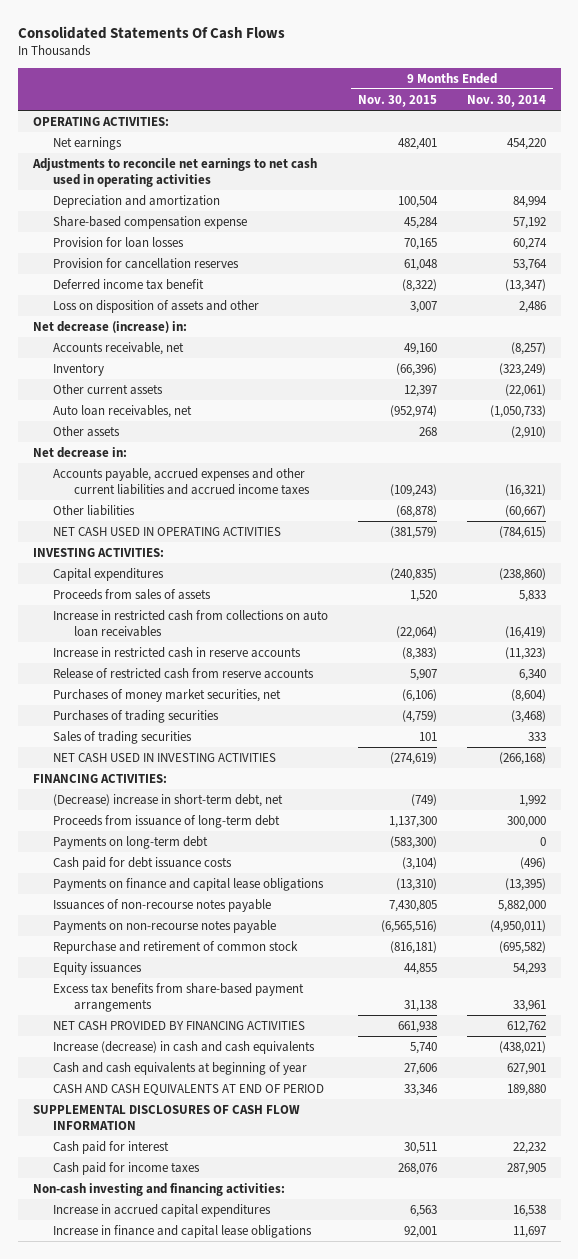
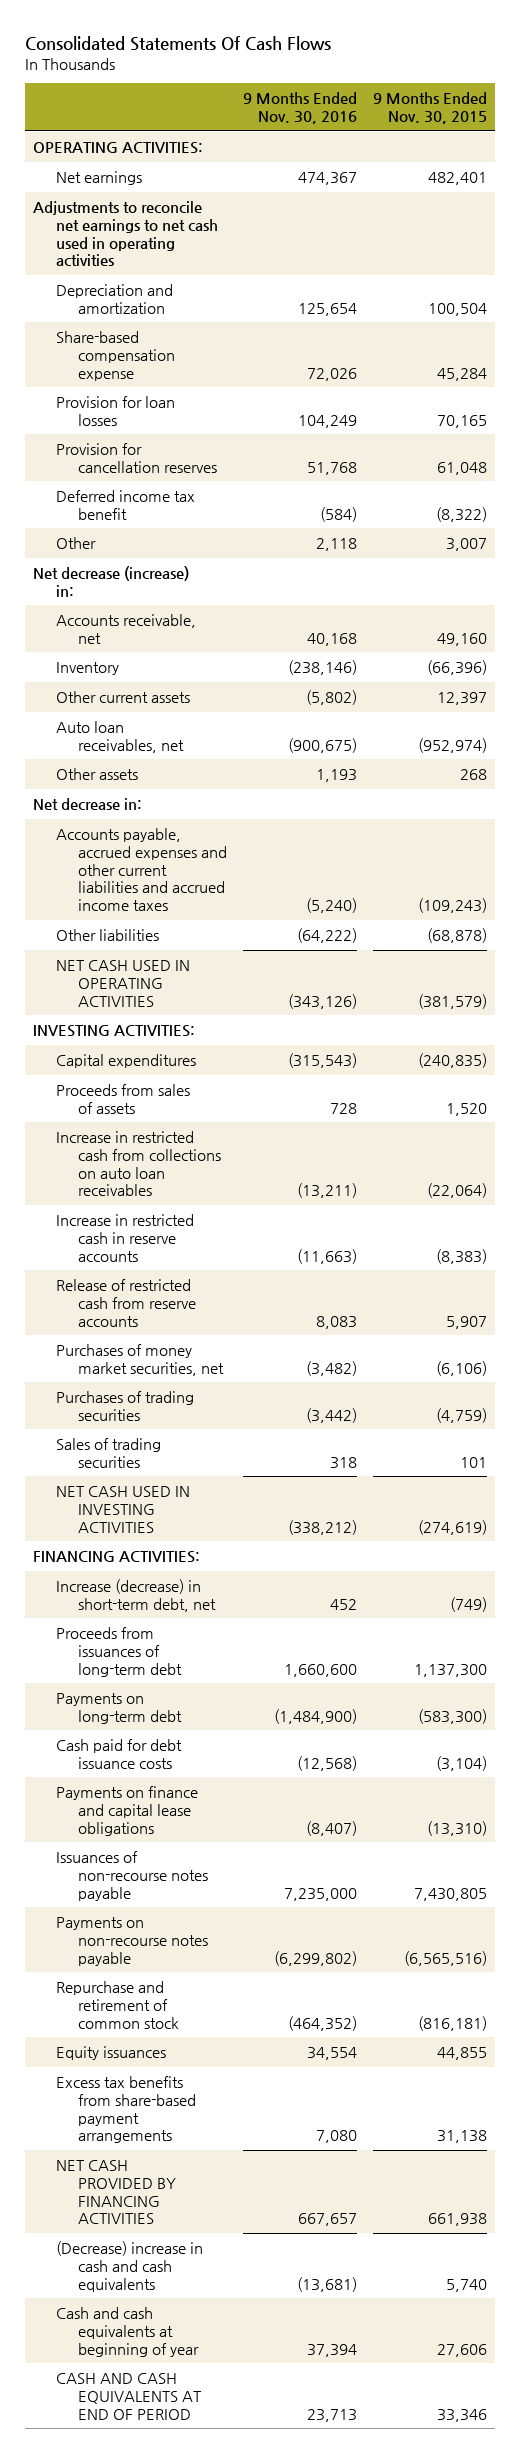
- | 9 Months Ended Nov. 30, 2015 | 9 Months Ended Nov. 30, 2014
+ | 9 Months Ended Nov. 30, 2016 | 9 Months Ended Nov. 30, 2015
- Loss on disposition of assets and other | 3,007 | 2,486
+ Other | 2,118 | 3,007
- (Decrease) increase in short-term debt, net | (749) | 1,992
- Proceeds from issuance of long-term debt | 1,137,300 | 300,000
+ Increase (decrease) in short-term debt, net | 452 | (749)
+ Proceeds from issuances of long-term debt | 1,660,600 | 1,137,300
- Increase (decrease) in cash and cash equivalents | 5,740 | (438,021)
+ (Decrease) increase in cash and cash equivalents | (13,681) | 5,740
- SUPPLEMENTAL DISCLOSURES OF CASH FLOW INFORMATION
- Cash paid for interest | 30,511 | 22,232
- Cash paid for income taxes | 268,076 | 287,905
- Non-cash investing and financing activities:
- Increase in accrued capital expenditures | 6,563 | 16,538
- Increase in finance and capital lease obligations | 92,001 | 11,697

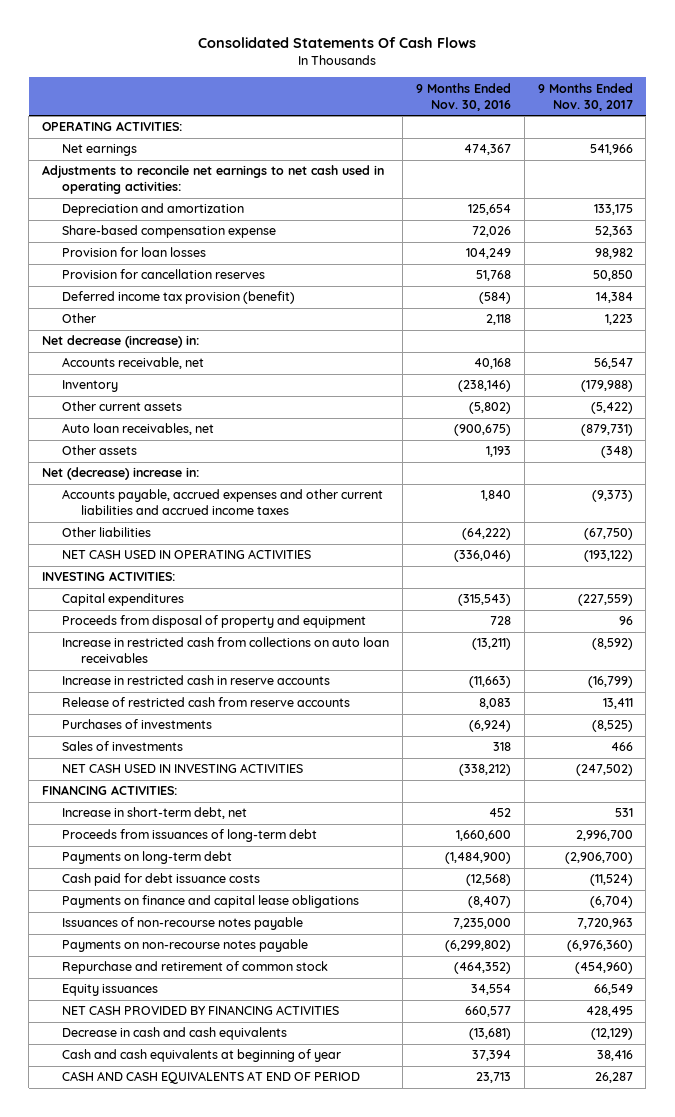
- | 9 Months Ended Nov. 30, 2016 | 9 Months Ended Nov. 30, 2015
+ | 9 Months Ended Nov. 30, 2016 | 9 Months Ended Nov. 30, 2017
- Adjustments to reconcile net earnings to net cash used in operating activities
+ Adjustments to reconcile net earnings to net cash used in operating activities:
- Deferred income tax benefit | (584) | (8,322)
+ Deferred income tax provision (benefit) | (584) | 14,384
- Net decrease in:
- Accounts payable, accrued expenses and other current liabilities and accrued income taxes | (5,240) | (109,243)
+ Net (decrease) increase in:
+ Accounts payable, accrued expenses and other current liabilities and accrued income taxes | 1,840 | (9,373)
- NET CASH USED IN OPERATING ACTIVITIES | (343,126) | (381,579)
+ NET CASH USED IN OPERATING ACTIVITIES | (336,046) | (193,122)
- Proceeds from sales of assets | 728 | 1,520
+ Proceeds from disposal of property and equipment | 728 | 96
- Purchases of money market securities, net | (3,482) | (6,106)
- Purchases of trading securities | (3,442) | (4,759)
- Sales of trading securities | 318 | 101
+ Purchases of investments | (6,924) | (8,525)
+ Sales of investments | 318 | 466
- Increase (decrease) in short-term debt, net | 452 | (749)
+ Increase in short-term debt, net | 452 | 531
- Excess tax benefits from share-based payment arrangements | 7,080 | 31,138
- NET CASH PROVIDED BY FINANCING ACTIVITIES | 667,657 | 661,938
- (Decrease) increase in cash and cash equivalents | (13,681) | 5,740
+ NET CASH PROVIDED BY FINANCING ACTIVITIES | 660,577 | 428,495
+ Decrease in cash and cash equivalents | (13,681) | (12,129)

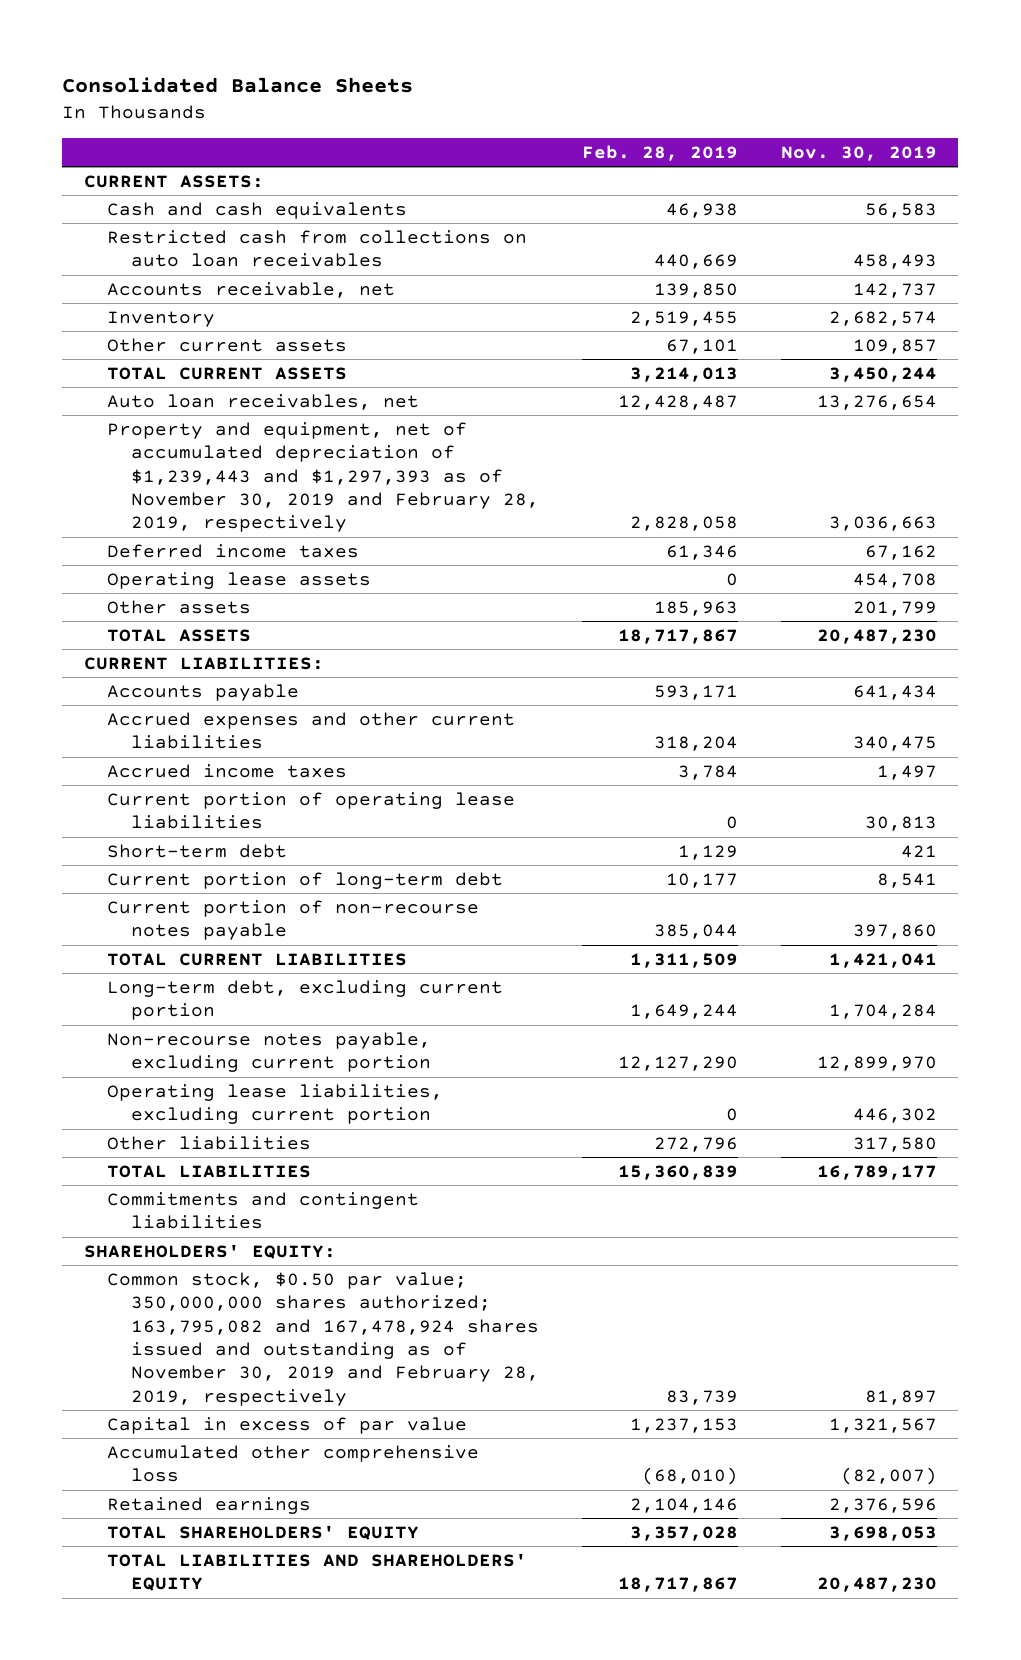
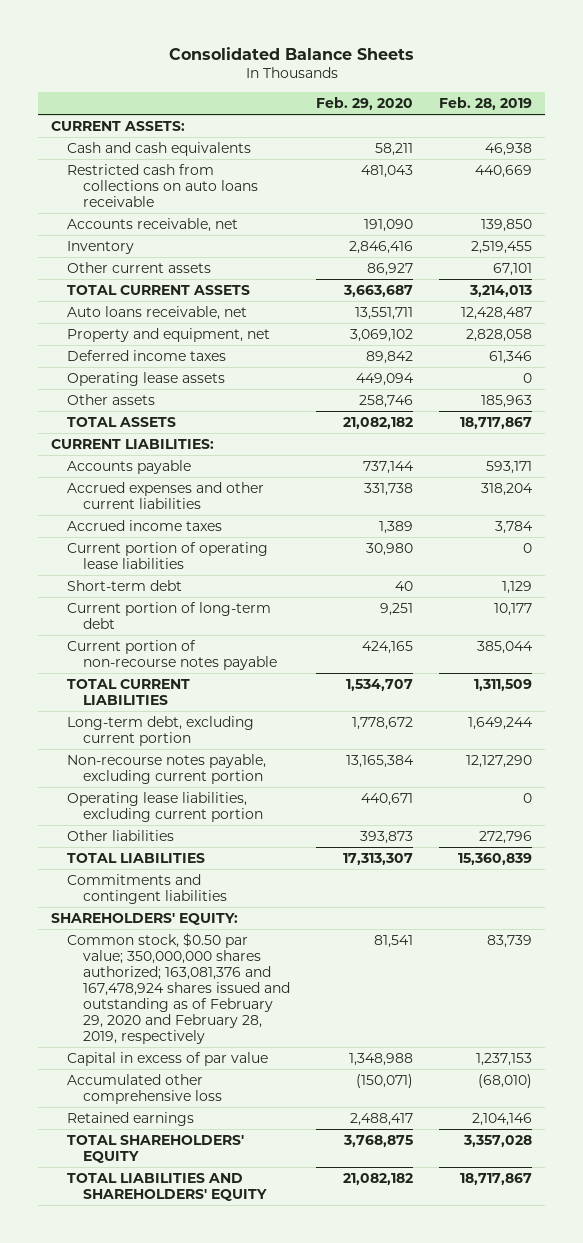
- | Feb. 28, 2019 | Nov. 30, 2019
+ | Feb. 29, 2020 | Feb. 28, 2019
- Restricted cash from collections on auto loan receivables | 440,669 | 458,493
+ Restricted cash from collections on auto loans receivable | 481,043 | 440,669
- Auto loan receivables, net | 12,428,487 | 13,276,654
- Property and equipment, net of accumulated depreciation of $1,239,443 and $1,297,393 as of November 30, 2019 and February 28, 2019, respectively | 2,828,058 | 3,036,663
+ Auto loans receivable, net | 13,551,711 | 12,428,487
+ Property and equipment, net | 3,069,102 | 2,828,058
- Common stock, $0.50 par value; 350,000,000 shares authorized; 163,795,082 and 167,478,924 shares issued and outstanding as of November 30, 2019 and February 28, 2019, respectively | 83,739 | 81,897
+ Common stock, $0.50 par value; 350,000,000 shares authorized; 163,081,376 and 167,478,924 shares issued and outstanding as of February 29, 2020 and February 28, 2019, respectively | 81,541 | 83,739

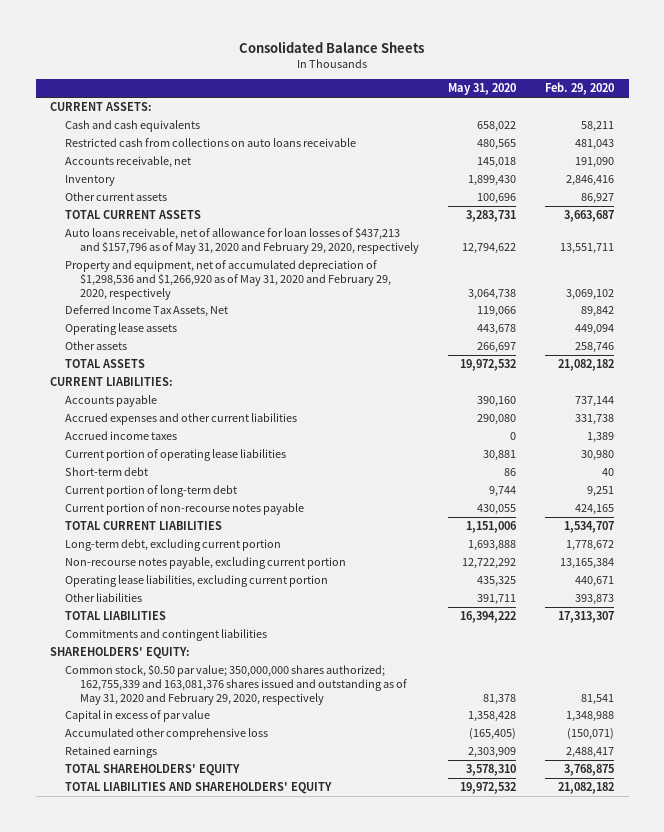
- | Feb. 29, 2020 | Feb. 28, 2019
+ | May 31, 2020 | Feb. 29, 2020
- Auto loans receivable, net | 13,551,711 | 12,428,487
- Property and equipment, net | 3,069,102 | 2,828,058
- Deferred income taxes | 89,842 | 61,346
+ Auto loans receivable, net of allowance for loan losses of $437,213 and $157,796 as of May 31, 2020 and February 29, 2020, respectively | 12,794,622 | 13,551,711
+ Property and equipment, net of accumulated depreciation of $1,298,536 and $1,266,920 as of May 31, 2020 and February 29, 2020, respectively | 3,064,738 | 3,069,102
+ Deferred Income Tax Assets, Net | 119,066 | 89,842
- Common stock, $0.50 par value; 350,000,000 shares authorized; 163,081,376 and 167,478,924 shares issued and outstanding as of February 29, 2020 and February 28, 2019, respectively | 81,541 | 83,739
+ Common stock, $0.50 par value; 350,000,000 shares authorized; 162,755,339 and 163,081,376 shares issued and outstanding as of May 31, 2020 and February 29, 2020, respectively | 81,378 | 81,541

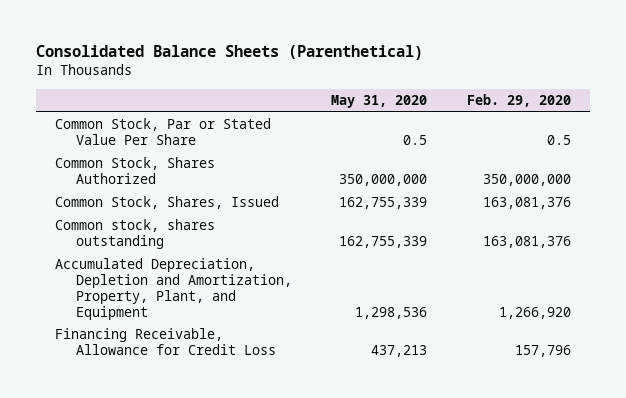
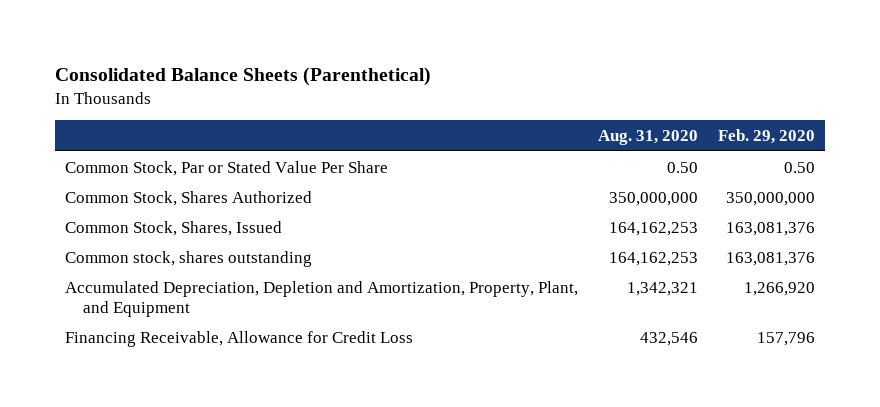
- | May 31, 2020 | Feb. 29, 2020
+ | Aug. 31, 2020 | Feb. 29, 2020
- Common Stock, Par or Stated Value Per Share | 0.5 | 0.5
+ Common Stock, Par or Stated Value Per Share | 0.50 | 0.50

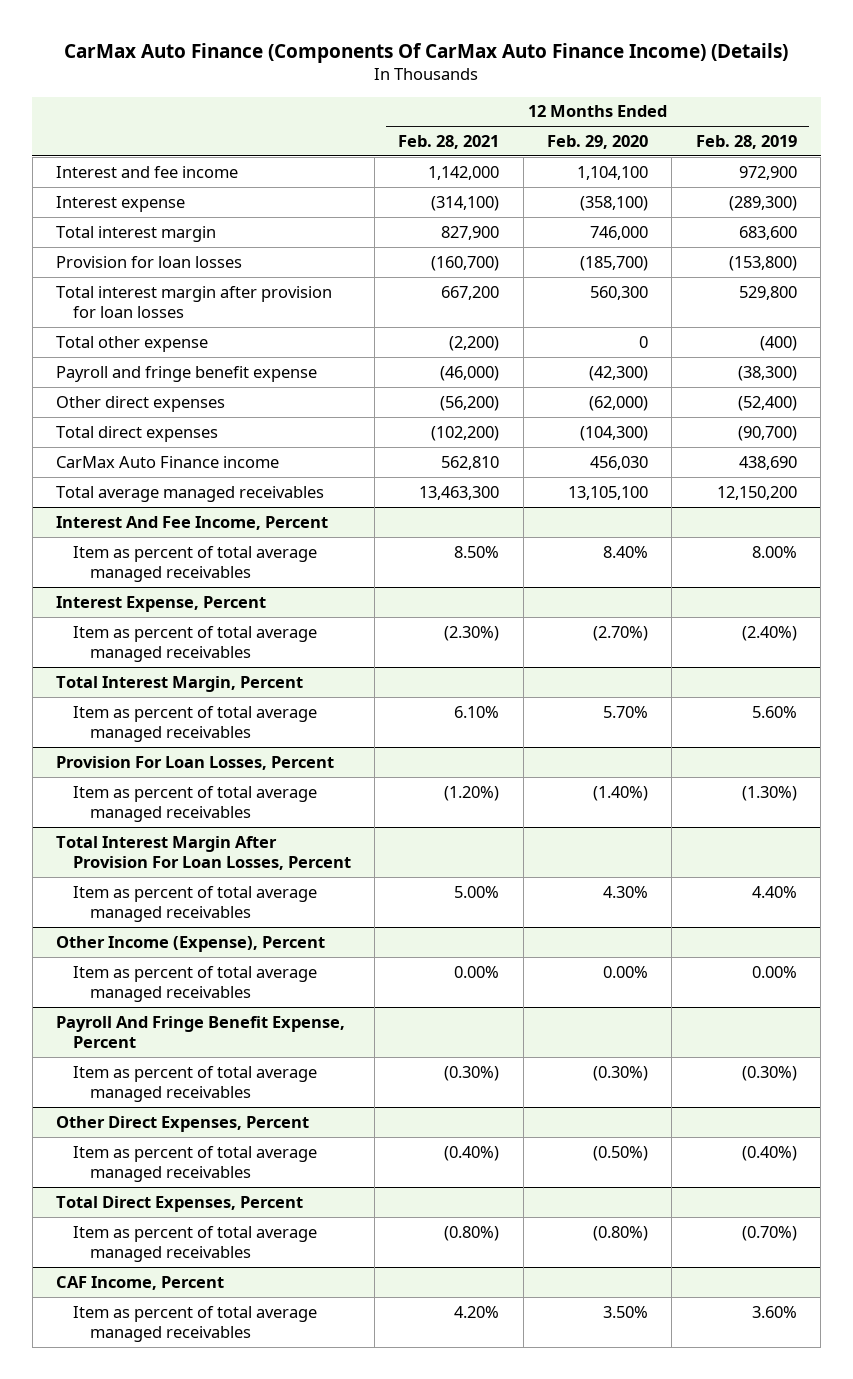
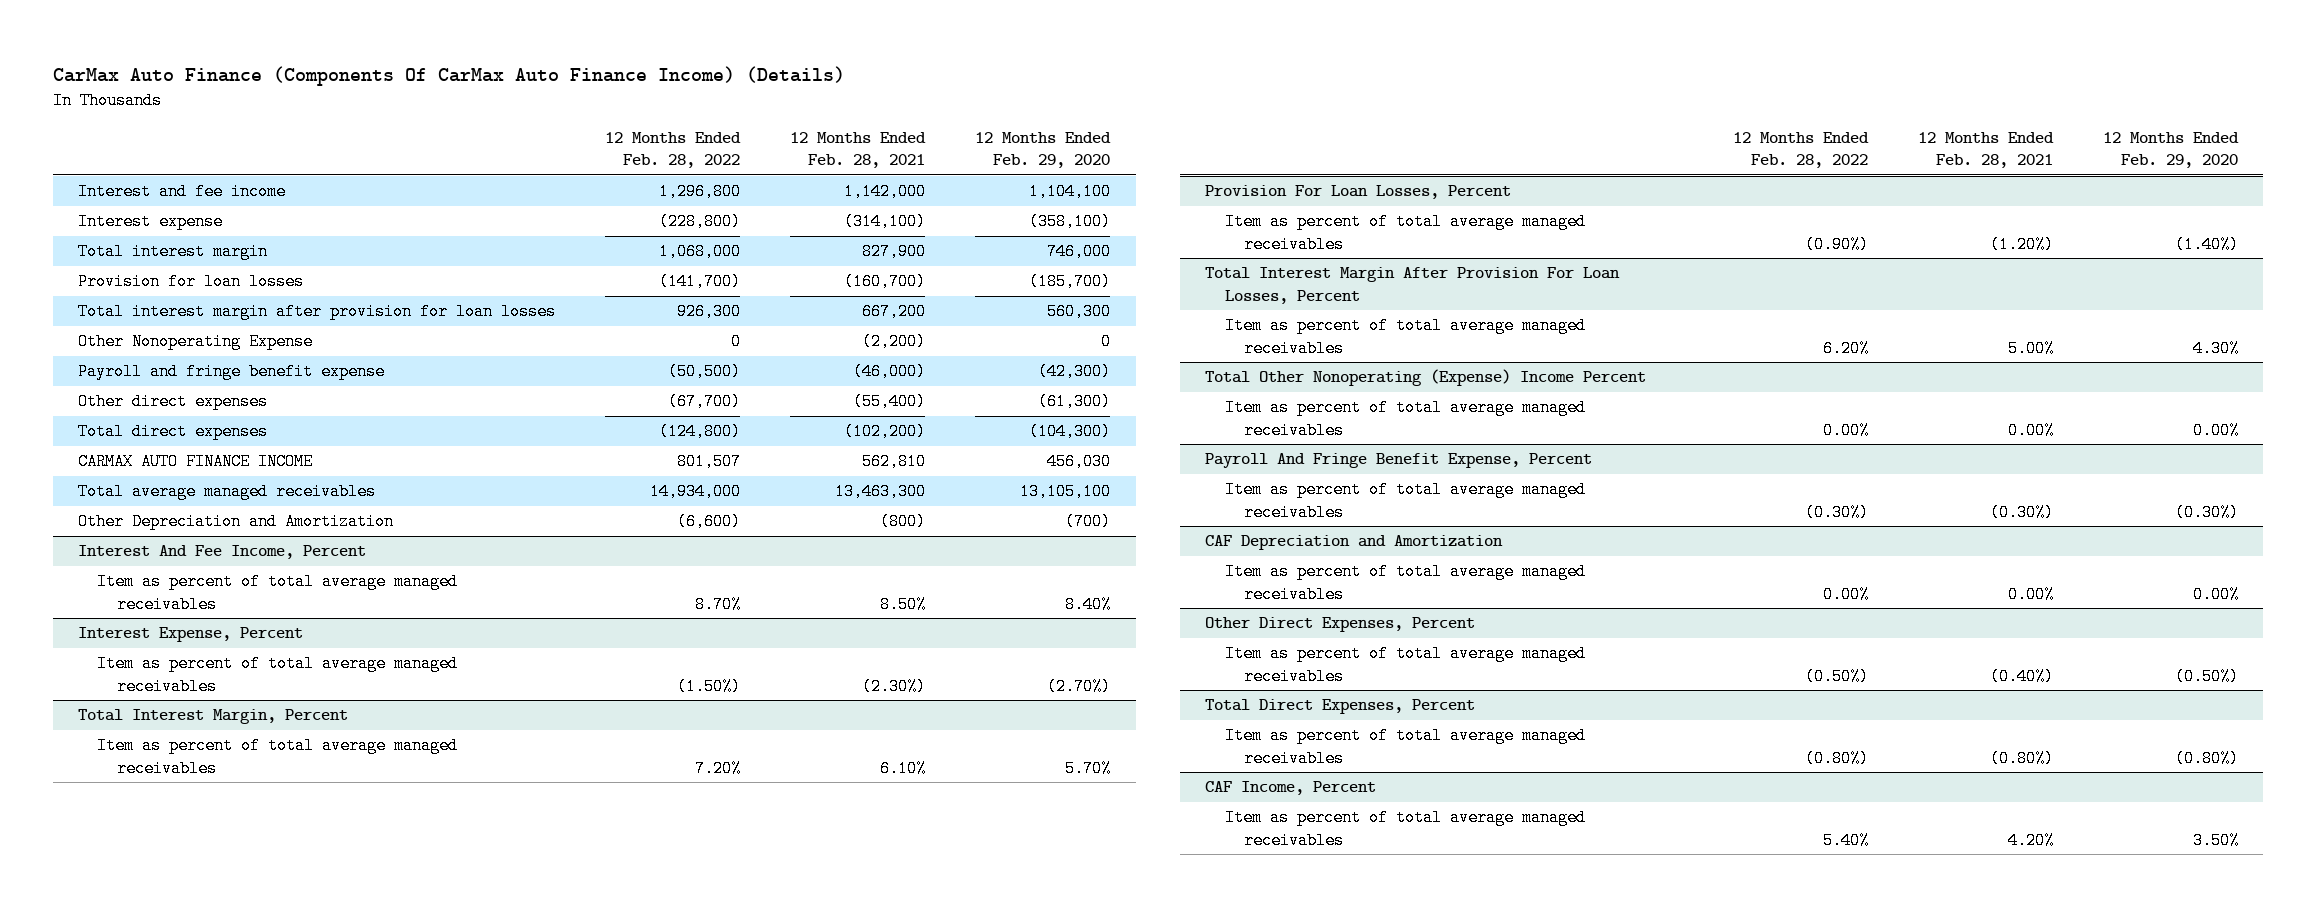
- | 12 Months Ended Feb. 28, 2021 | 12 Months Ended Feb. 29, 2020 | 12 Months Ended Feb. 28, 2019
+ | 12 Months Ended Feb. 28, 2022 | 12 Months Ended Feb. 28, 2021 | 12 Months Ended Feb. 29, 2020
- Total other expense | (2,200) | 0 | (400)
+ Other Nonoperating Expense | 0 | (2,200) | 0
- Other direct expenses | (56,200) | (62,000) | (52,400)
+ Other direct expenses | (67,700) | (55,400) | (61,300)
- CarMax Auto Finance income | 562,810 | 456,030 | 438,690
+ CARMAX AUTO FINANCE INCOME | 801,507 | 562,810 | 456,030
+ Other Depreciation and Amortization | (6,600) | (800) | (700)
- Other Income (Expense), Percent
+ Total Other Nonoperating (Expense) Income Percent
+ CAF Depreciation and Amortization
+ Item as percent of total average managed receivables | 0.00% | 0.00% | 0.00%

